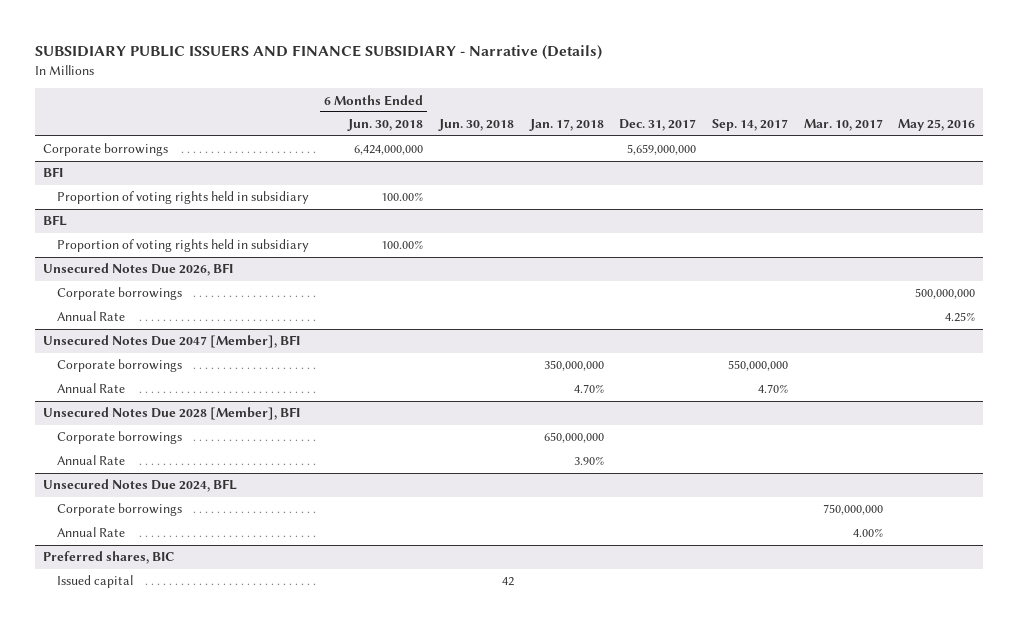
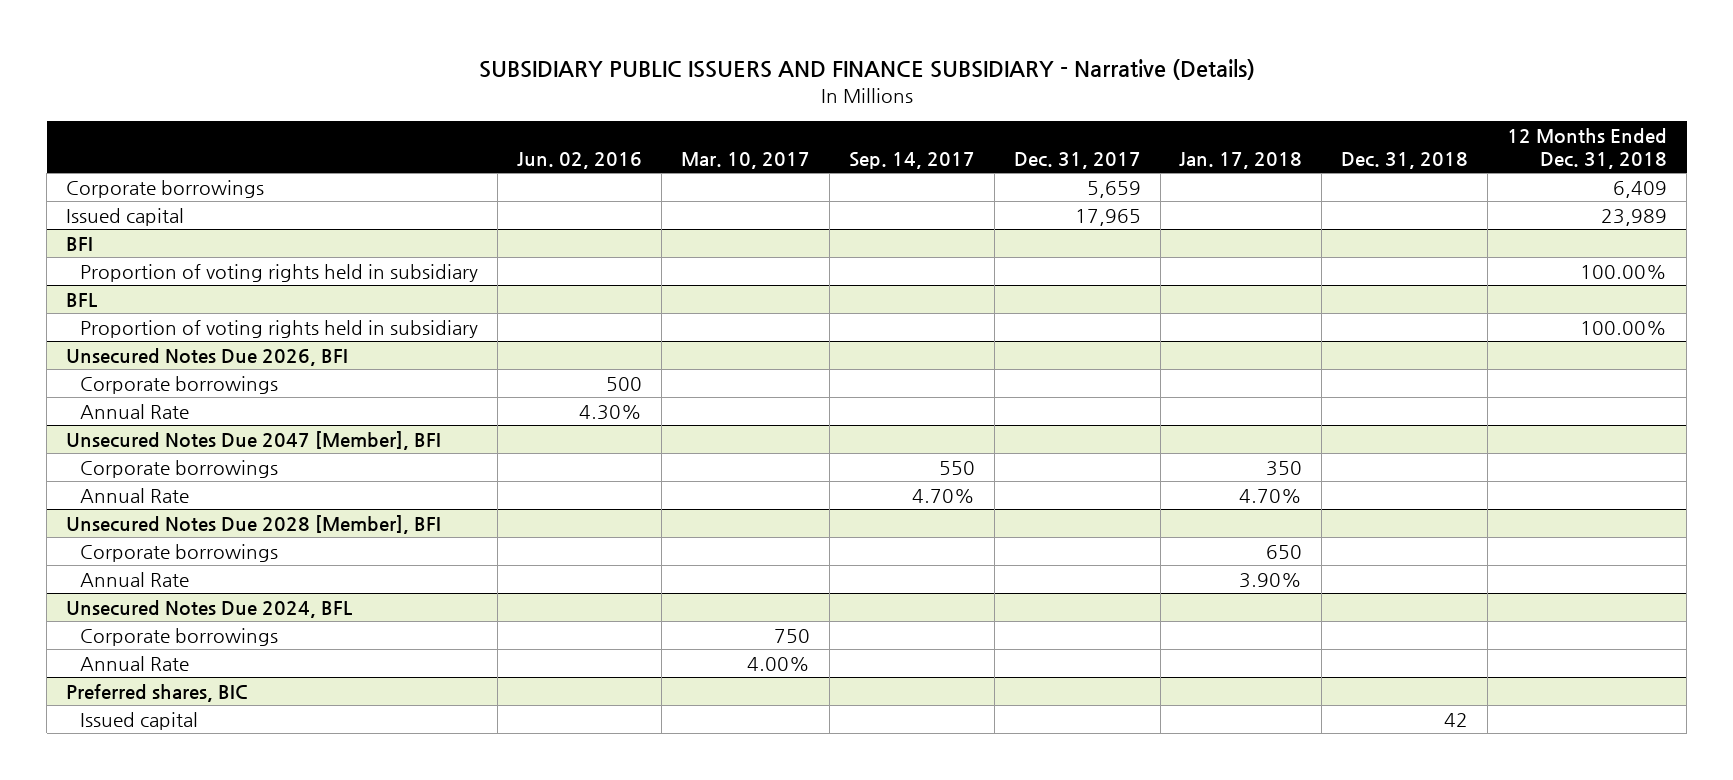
- | 6 Months Ended Jun. 30, 2018 | Jun. 30, 2018 | Jan. 17, 2018 | Dec. 31, 2017 | Sep. 14, 2017 | Mar. 10, 2017 | May 25, 2016
+ | Jun. 02, 2016 | Mar. 10, 2017 | Sep. 14, 2017 | Dec. 31, 2017 | Jan. 17, 2018 | Dec. 31, 2018 | 12 Months Ended Dec. 31, 2018
- Corporate borrowings | 6,424,000,000 | | | 5,659,000,000 | | |
+ Corporate borrowings | | | | 5,659 | | | 6,409
+ Issued capital | | | | 17,965 | | | 23,989
@ Unsecured Notes Due 2047 [Member], BFI
- Corporate borrowings | | | 350,000,000 | | 550,000,000 | |
+ Corporate borrowings | | | 550 | | 350 | |
@ Unsecured Notes Due 2028 [Member], BFI
- Corporate borrowings | | | 650,000,000 | | | |
+ Corporate borrowings | | | | | 650 | |
@ Unsecured Notes Due 2024, BFL
- Corporate borrowings | | | | | | 750,000,000 |
+ Corporate borrowings | | 750 | | | | |

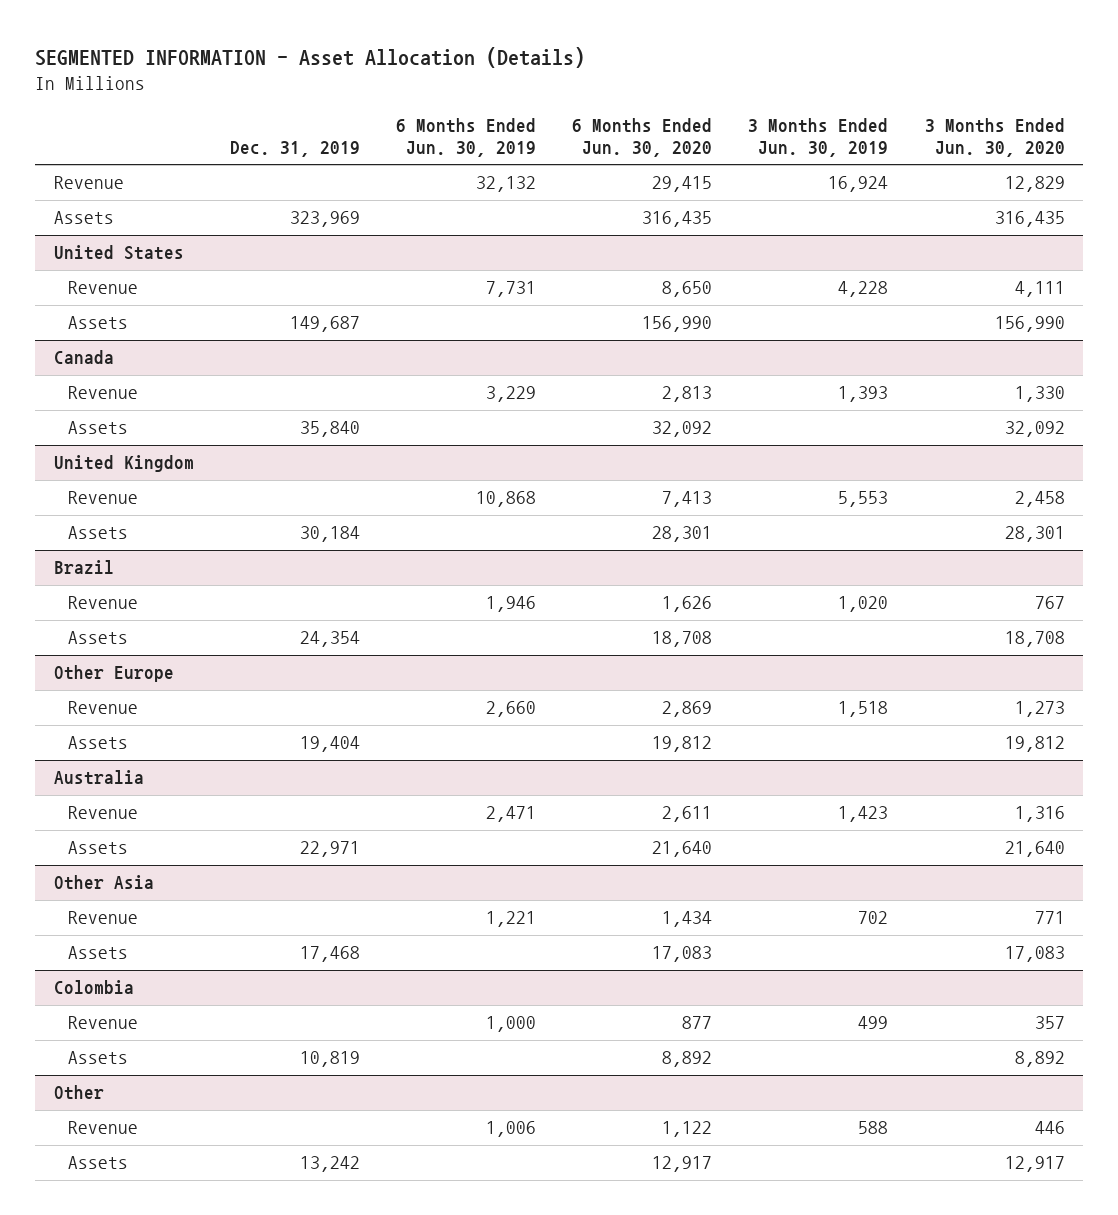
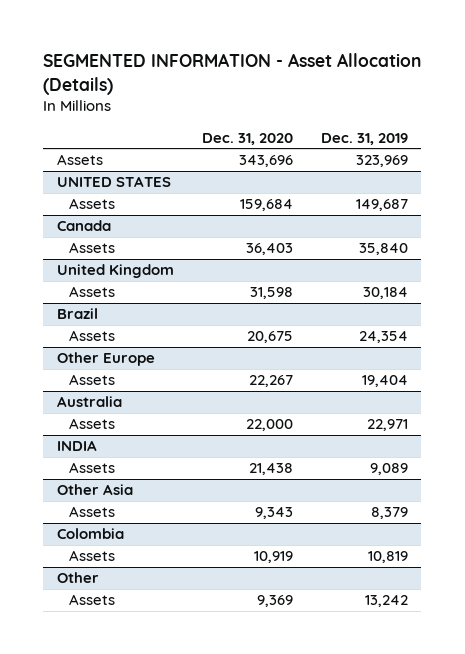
- | Dec. 31, 2019 | 6 Months Ended Jun. 30, 2019 | 6 Months Ended Jun. 30, 2020 | 3 Months Ended Jun. 30, 2019 | 3 Months Ended Jun. 30, 2020
+ | Dec. 31, 2020 | Dec. 31, 2019
- Revenue | | 32,132 | 29,415 | 16,924 | 12,829
- United States
- Revenue | | 7,731 | 8,650 | 4,228 | 4,111
+ UNITED STATES
@ Canada
- Revenue | | 3,229 | 2,813 | 1,393 | 1,330
@ United Kingdom
- Revenue | | 10,868 | 7,413 | 5,553 | 2,458
@ Brazil
- Revenue | | 1,946 | 1,626 | 1,020 | 767
@ Other Europe
- Revenue | | 2,660 | 2,869 | 1,518 | 1,273
@ Australia
- Revenue | | 2,471 | 2,611 | 1,423 | 1,316
+ INDIA
+ Assets | 21,438 | 9,089
@ Other Asia
- Revenue | | 1,221 | 1,434 | 702 | 771
- Assets | 17,468 | | 17,083 | | 17,083
+ Assets | 9,343 | 8,379
@ Colombia
- Revenue | | 1,000 | 877 | 499 | 357
@ Other
- Revenue | | 1,006 | 1,122 | 588 | 446

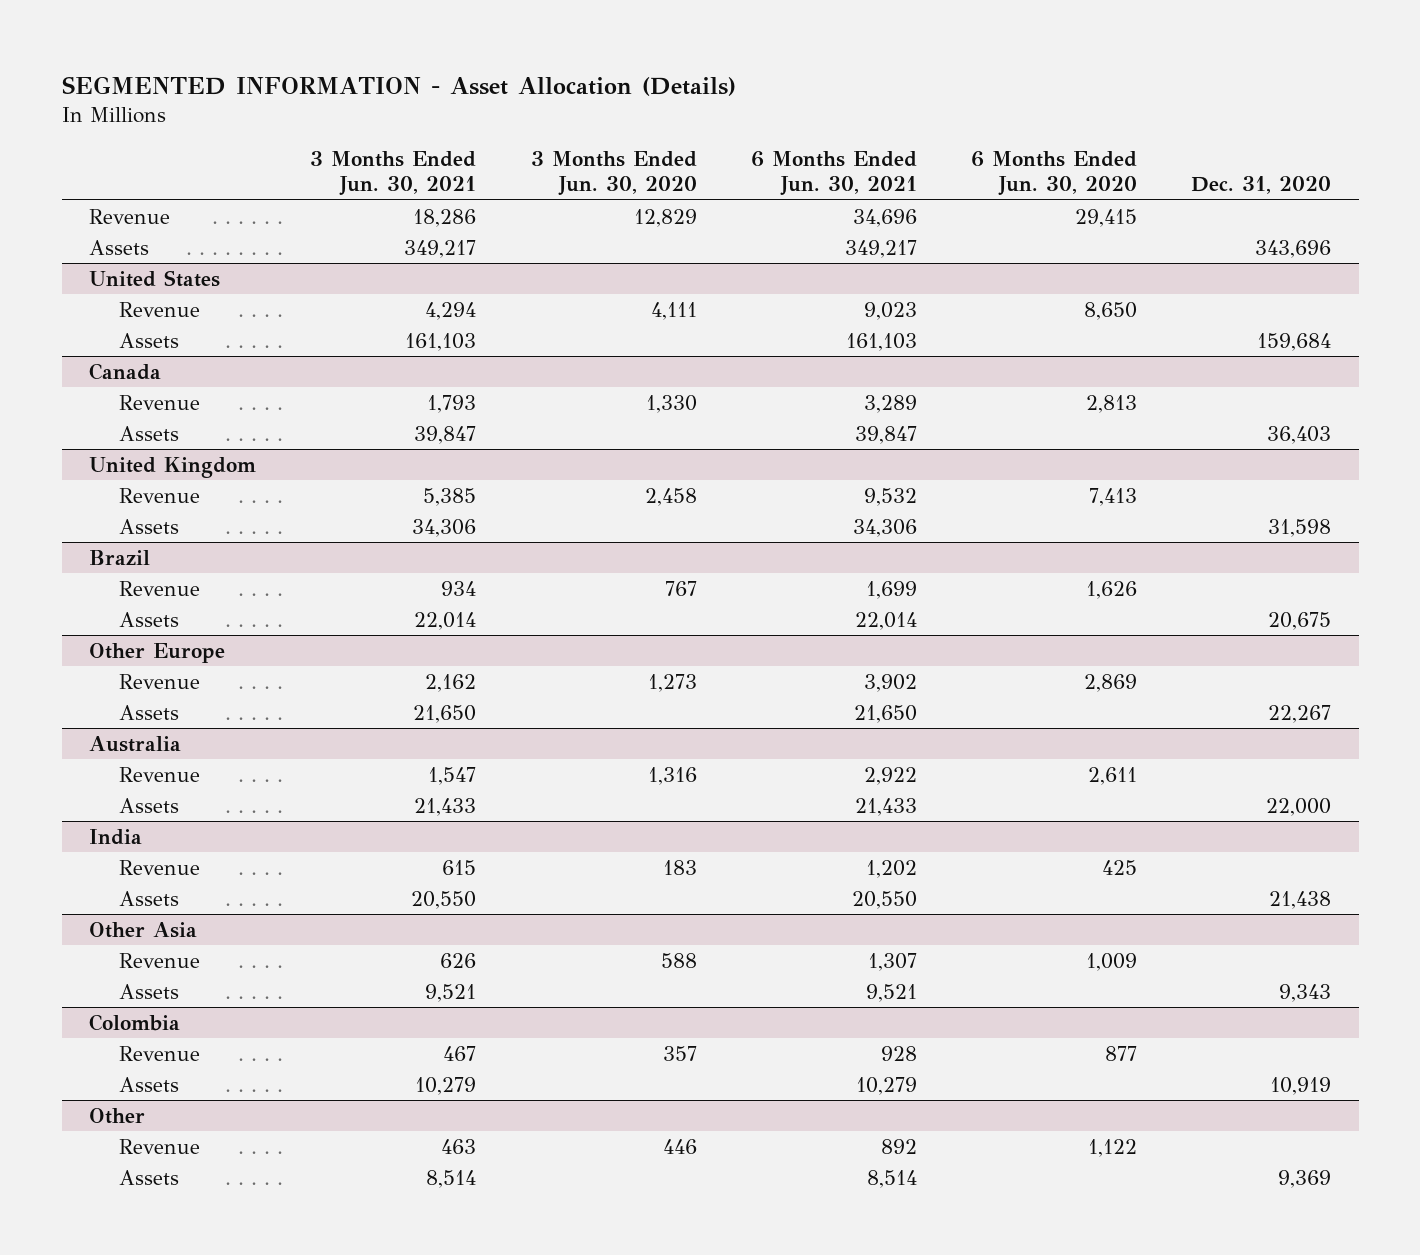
- | Dec. 31, 2020 | Dec. 31, 2019
+ | 3 Months Ended Jun. 30, 2021 | 3 Months Ended Jun. 30, 2020 | 6 Months Ended Jun. 30, 2021 | 6 Months Ended Jun. 30, 2020 | Dec. 31, 2020
+ Revenue | 18,286 | 12,829 | 34,696 | 29,415 |
- UNITED STATES
+ United States
+ Revenue | 4,294 | 4,111 | 9,023 | 8,650 |
@ Canada
+ Revenue | 1,793 | 1,330 | 3,289 | 2,813 |
@ United Kingdom
+ Revenue | 5,385 | 2,458 | 9,532 | 7,413 |
@ Brazil
+ Revenue | 934 | 767 | 1,699 | 1,626 |
@ Other Europe
+ Revenue | 2,162 | 1,273 | 3,902 | 2,869 |
@ Australia
+ Revenue | 1,547 | 1,316 | 2,922 | 2,611 |
- INDIA
+ India
+ Revenue | 615 | 183 | 1,202 | 425 |
@ Other Asia
+ Revenue | 626 | 588 | 1,307 | 1,009 |
@ Colombia
+ Revenue | 467 | 357 | 928 | 877 |
@ Other
+ Revenue | 463 | 446 | 892 | 1,122 |

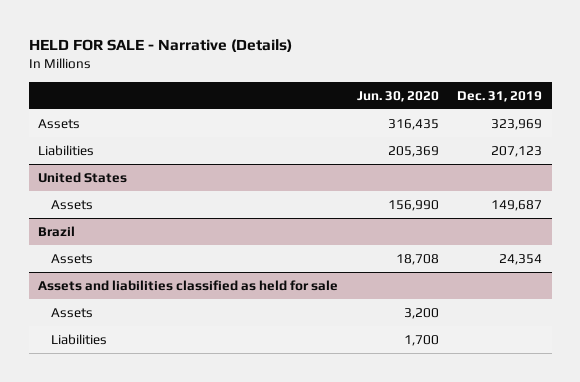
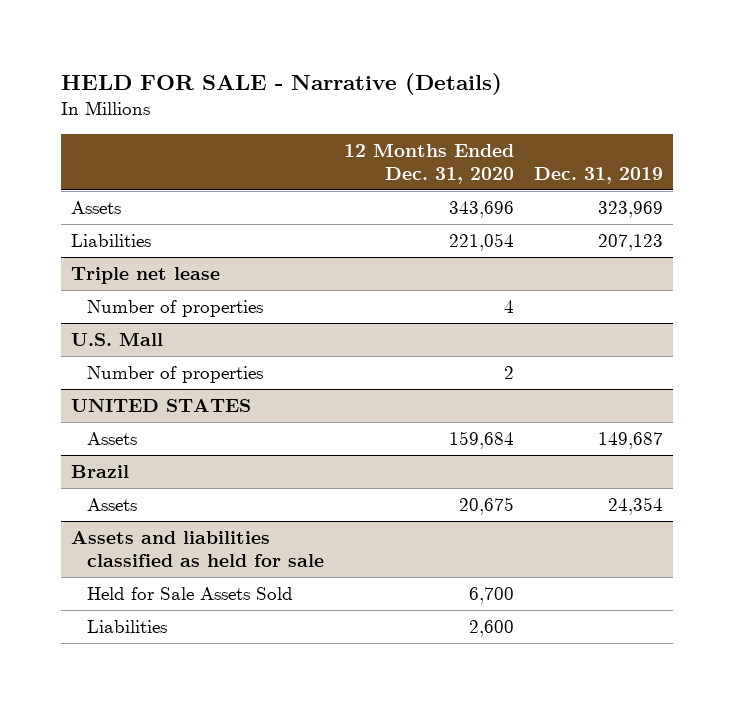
- | Jun. 30, 2020 | Dec. 31, 2019
+ | 12 Months Ended Dec. 31, 2020 | Dec. 31, 2019
- United States
+ Triple net lease
+ Number of properties | 4 |
+ U.S. Mall
+ Number of properties | 2 |
+ UNITED STATES
@ Assets and liabilities classified as held for sale
- Assets | 3,200 |
+ Held for Sale Assets Sold | 6,700 |

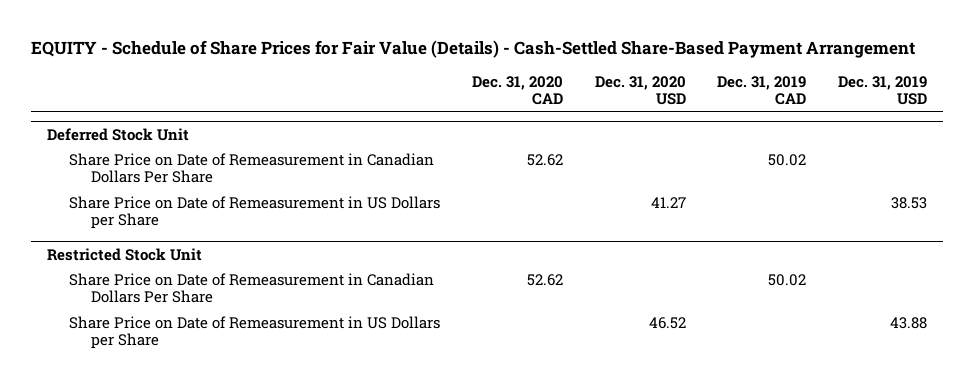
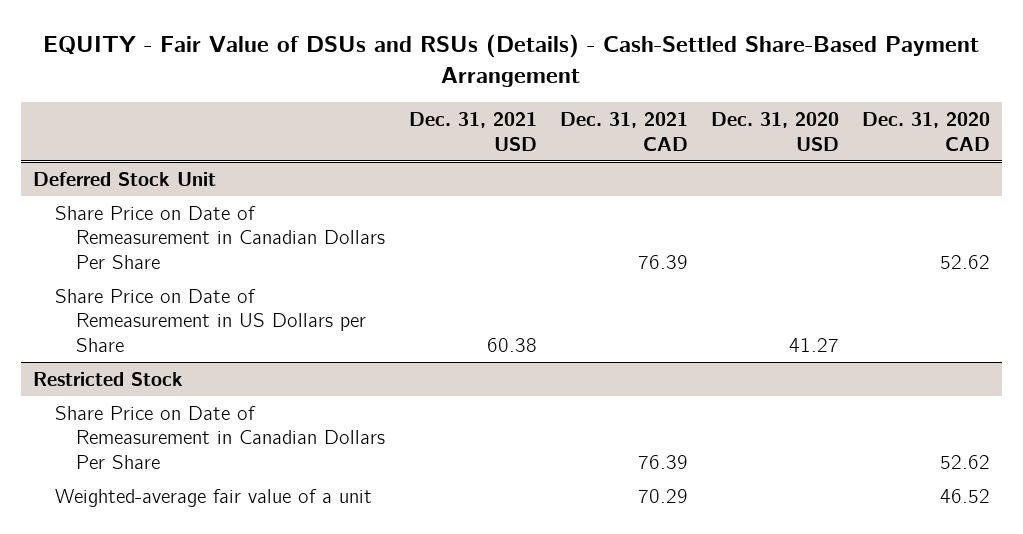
- EQUITY - Schedule of Share Prices for Fair Value (Details) - Cash-Settled Share-Based Payment Arrangement
+ EQUITY - Fair Value of DSUs and RSUs (Details) - Cash-Settled Share-Based Payment Arrangement
- | Dec. 31, 2020 CAD | Dec. 31, 2020 USD | Dec. 31, 2019 CAD | Dec. 31, 2019 USD
+ | Dec. 31, 2021 USD | Dec. 31, 2021 CAD | Dec. 31, 2020 USD | Dec. 31, 2020 CAD
- Restricted Stock Unit
+ Restricted Stock
- Share Price on Date of Remeasurement in US Dollars per Share | | 46.52 | | 43.88
+ Weighted-average fair value of a unit | | 70.29 | | 46.52

